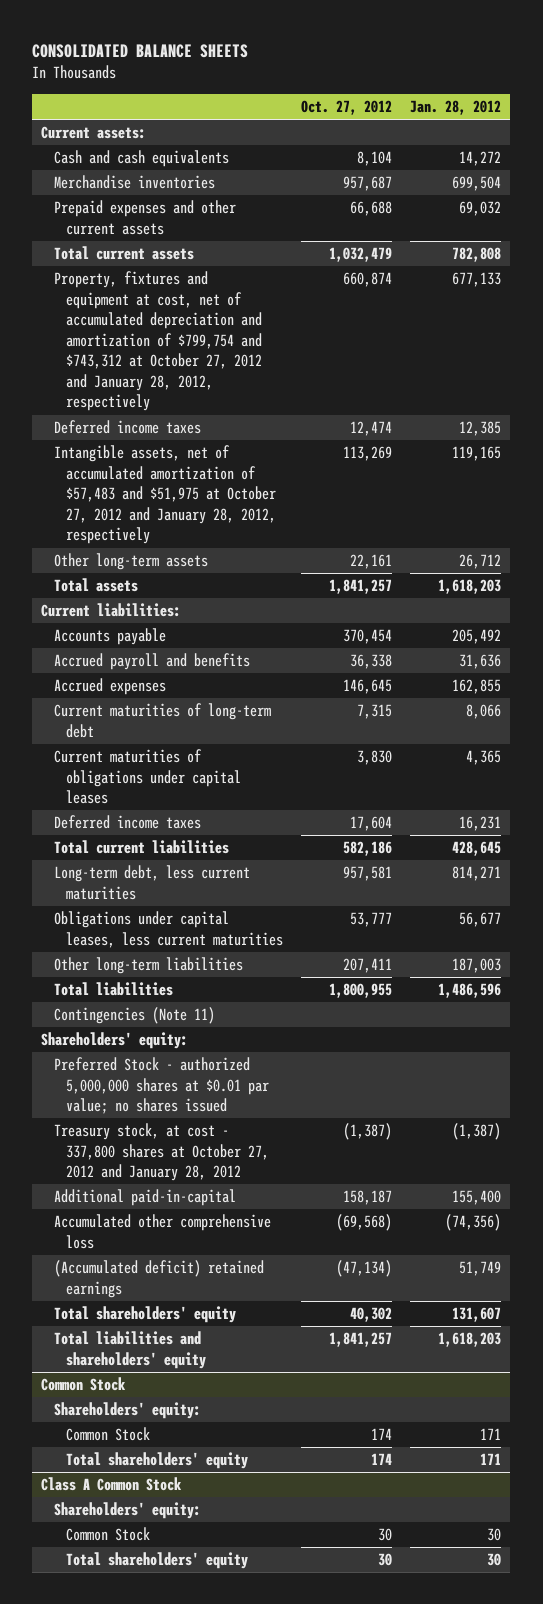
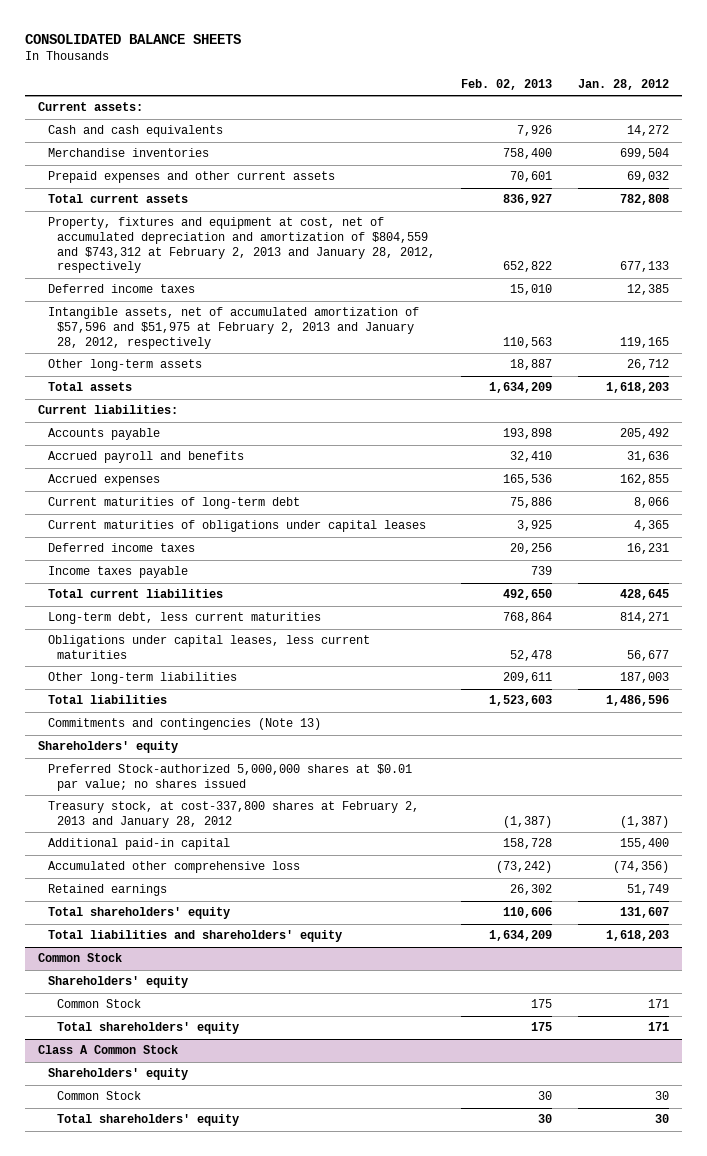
- | Oct. 27, 2012 | Jan. 28, 2012
+ | Feb. 02, 2013 | Jan. 28, 2012
- Property, fixtures and equipment at cost, net of accumulated depreciation and amortization of $799,754 and $743,312 at October 27, 2012 and January 28, 2012, respectively | 660,874 | 677,133
+ Property, fixtures and equipment at cost, net of accumulated depreciation and amortization of $804,559 and $743,312 at February 2, 2013 and January 28, 2012, respectively | 652,822 | 677,133
- Intangible assets, net of accumulated amortization of $57,483 and $51,975 at October 27, 2012 and January 28, 2012, respectively | 113,269 | 119,165
+ Intangible assets, net of accumulated amortization of $57,596 and $51,975 at February 2, 2013 and January 28, 2012, respectively | 110,563 | 119,165
+ Income taxes payable | 739 |
- Contingencies (Note 11)
- Shareholders' equity:
- Preferred Stock - authorized 5,000,000 shares at $0.01 par value; no shares issued
- Treasury stock, at cost - 337,800 shares at October 27, 2012 and January 28, 2012 | (1,387) | (1,387)
- Additional paid-in-capital | 158,187 | 155,400
+ Commitments and contingencies (Note 13)
+ Shareholders' equity
+ Preferred Stock-authorized 5,000,000 shares at $0.01 par value; no shares issued
+ Treasury stock, at cost-337,800 shares at February 2, 2013 and January 28, 2012 | (1,387) | (1,387)
+ Additional paid-in capital | 158,728 | 155,400
- (Accumulated deficit) retained earnings | (47,134) | 51,749
+ Retained earnings | 26,302 | 51,749
@ Common Stock
- Shareholders' equity:
+ Shareholders' equity
@ Class A Common Stock
- Shareholders' equity:
+ Shareholders' equity

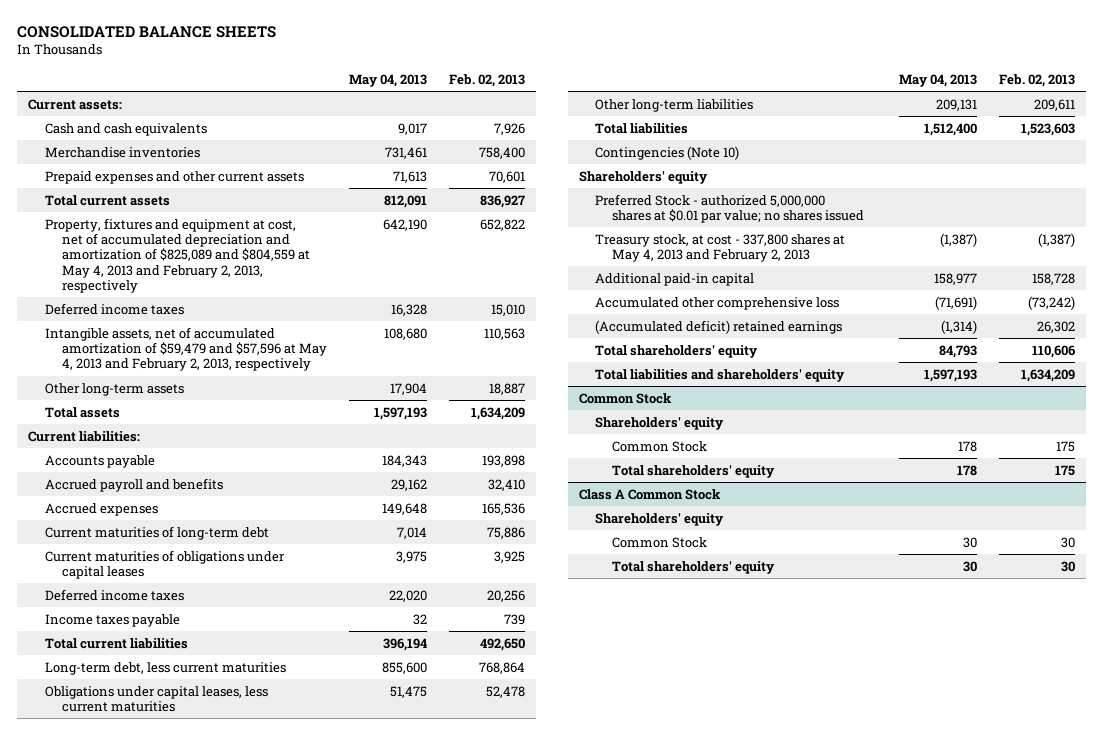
- | Feb. 02, 2013 | Jan. 28, 2012
+ | May 04, 2013 | Feb. 02, 2013
- Property, fixtures and equipment at cost, net of accumulated depreciation and amortization of $804,559 and $743,312 at February 2, 2013 and January 28, 2012, respectively | 652,822 | 677,133
+ Property, fixtures and equipment at cost, net of accumulated depreciation and amortization of $825,089 and $804,559 at May 4, 2013 and February 2, 2013, respectively | 642,190 | 652,822
- Intangible assets, net of accumulated amortization of $57,596 and $51,975 at February 2, 2013 and January 28, 2012, respectively | 110,563 | 119,165
+ Intangible assets, net of accumulated amortization of $59,479 and $57,596 at May 4, 2013 and February 2, 2013, respectively | 108,680 | 110,563
- Commitments and contingencies (Note 13)
+ Contingencies (Note 10)
- Preferred Stock-authorized 5,000,000 shares at $0.01 par value; no shares issued
- Treasury stock, at cost-337,800 shares at February 2, 2013 and January 28, 2012 | (1,387) | (1,387)
+ Preferred Stock - authorized 5,000,000 shares at $0.01 par value; no shares issued
+ Treasury stock, at cost - 337,800 shares at May 4, 2013 and February 2, 2013 | (1,387) | (1,387)
- Retained earnings | 26,302 | 51,749
+ (Accumulated deficit) retained earnings | (1,314) | 26,302

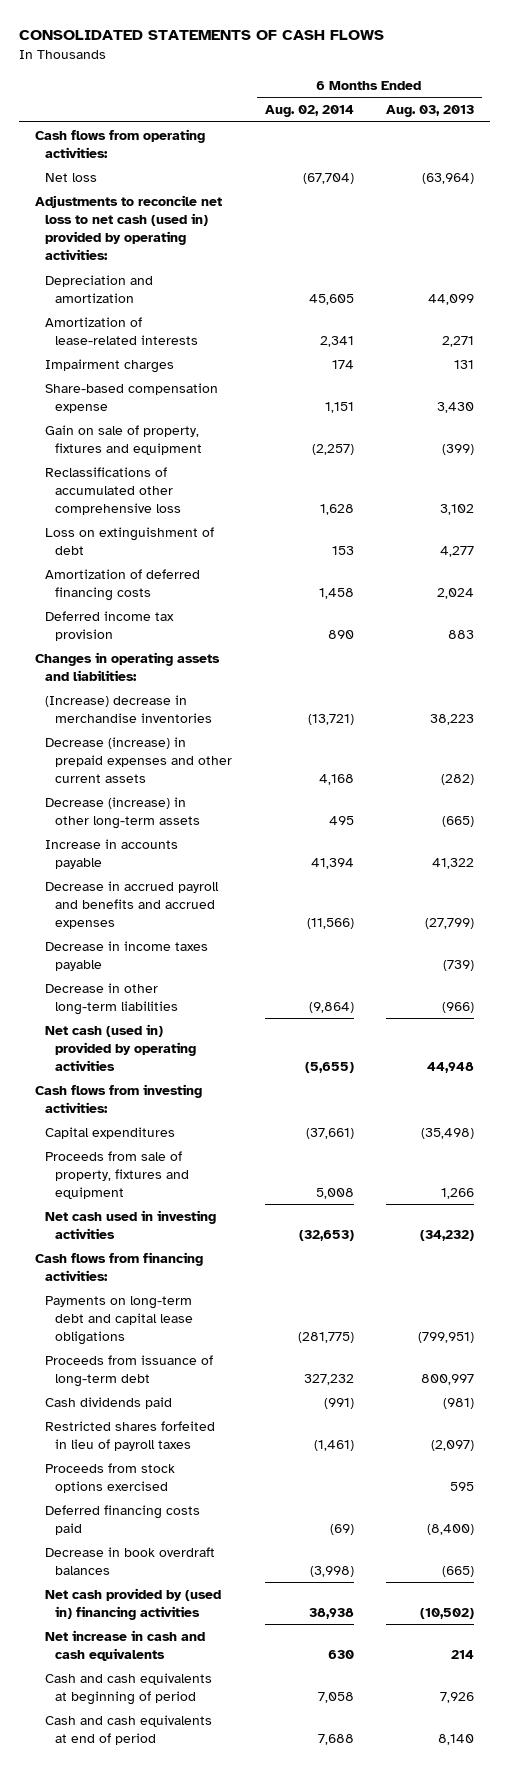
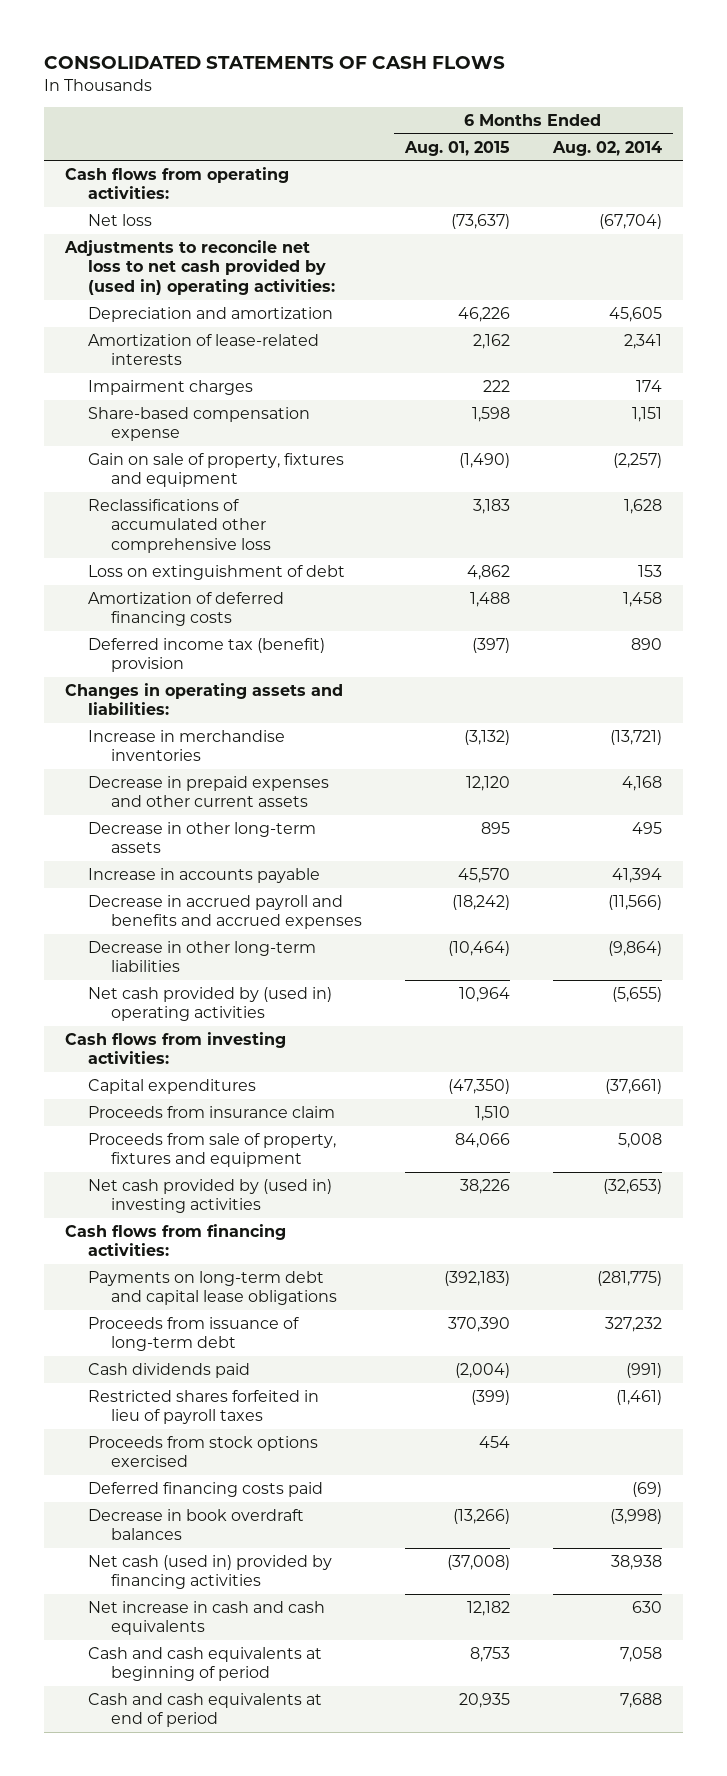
- | 6 Months Ended Aug. 02, 2014 | 6 Months Ended Aug. 03, 2013
+ | 6 Months Ended Aug. 01, 2015 | 6 Months Ended Aug. 02, 2014
- Adjustments to reconcile net loss to net cash (used in) provided by operating activities:
+ Adjustments to reconcile net loss to net cash provided by (used in) operating activities:
- Deferred income tax provision | 890 | 883
+ Deferred income tax (benefit) provision | (397) | 890
- (Increase) decrease in merchandise inventories | (13,721) | 38,223
- Decrease (increase) in prepaid expenses and other current assets | 4,168 | (282)
- Decrease (increase) in other long-term assets | 495 | (665)
+ Increase in merchandise inventories | (3,132) | (13,721)
+ Decrease in prepaid expenses and other current assets | 12,120 | 4,168
+ Decrease in other long-term assets | 895 | 495
- Decrease in income taxes payable | | (739)
- Net cash (used in) provided by operating activities | (5,655) | 44,948
+ Net cash provided by (used in) operating activities | 10,964 | (5,655)
+ Proceeds from insurance claim | 1,510 |
- Net cash used in investing activities | (32,653) | (34,232)
+ Net cash provided by (used in) investing activities | 38,226 | (32,653)
- Net cash provided by (used in) financing activities | 38,938 | (10,502)
+ Net cash (used in) provided by financing activities | (37,008) | 38,938

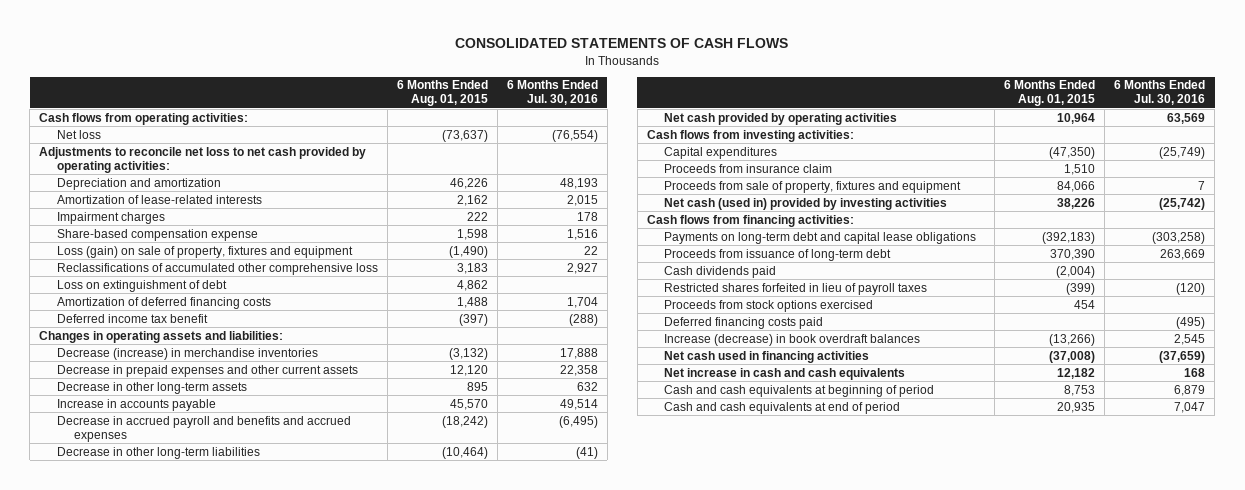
- | 6 Months Ended Aug. 01, 2015 | 6 Months Ended Aug. 02, 2014
+ | 6 Months Ended Aug. 01, 2015 | 6 Months Ended Jul. 30, 2016
- Adjustments to reconcile net loss to net cash provided by (used in) operating activities:
+ Adjustments to reconcile net loss to net cash provided by operating activities:
- Gain on sale of property, fixtures and equipment | (1,490) | (2,257)
+ Loss (gain) on sale of property, fixtures and equipment | (1,490) | 22
- Deferred income tax (benefit) provision | (397) | 890
+ Deferred income tax benefit | (397) | (288)
- Increase in merchandise inventories | (3,132) | (13,721)
+ Decrease (increase) in merchandise inventories | (3,132) | 17,888
- Net cash provided by (used in) operating activities | 10,964 | (5,655)
+ Net cash provided by operating activities | 10,964 | 63,569
- Net cash provided by (used in) investing activities | 38,226 | (32,653)
+ Net cash (used in) provided by investing activities | 38,226 | (25,742)
- Decrease in book overdraft balances | (13,266) | (3,998)
- Net cash (used in) provided by financing activities | (37,008) | 38,938
+ Increase (decrease) in book overdraft balances | (13,266) | 2,545
+ Net cash used in financing activities | (37,008) | (37,659)

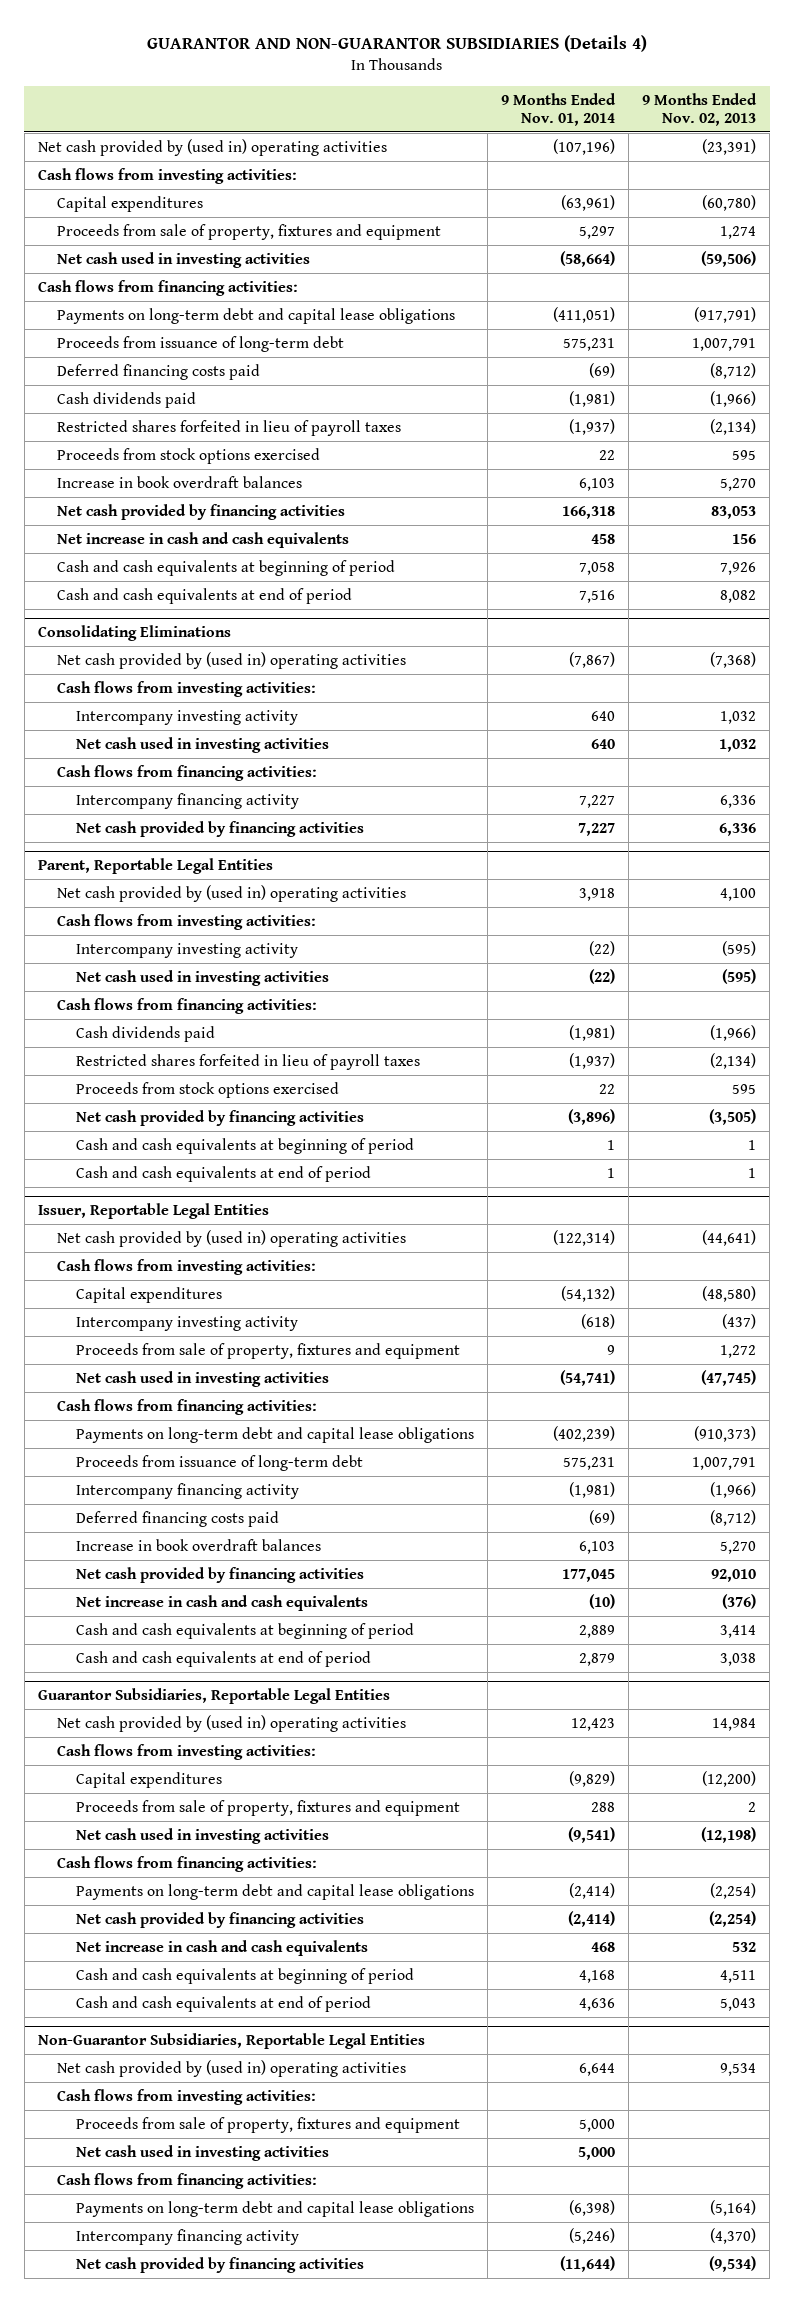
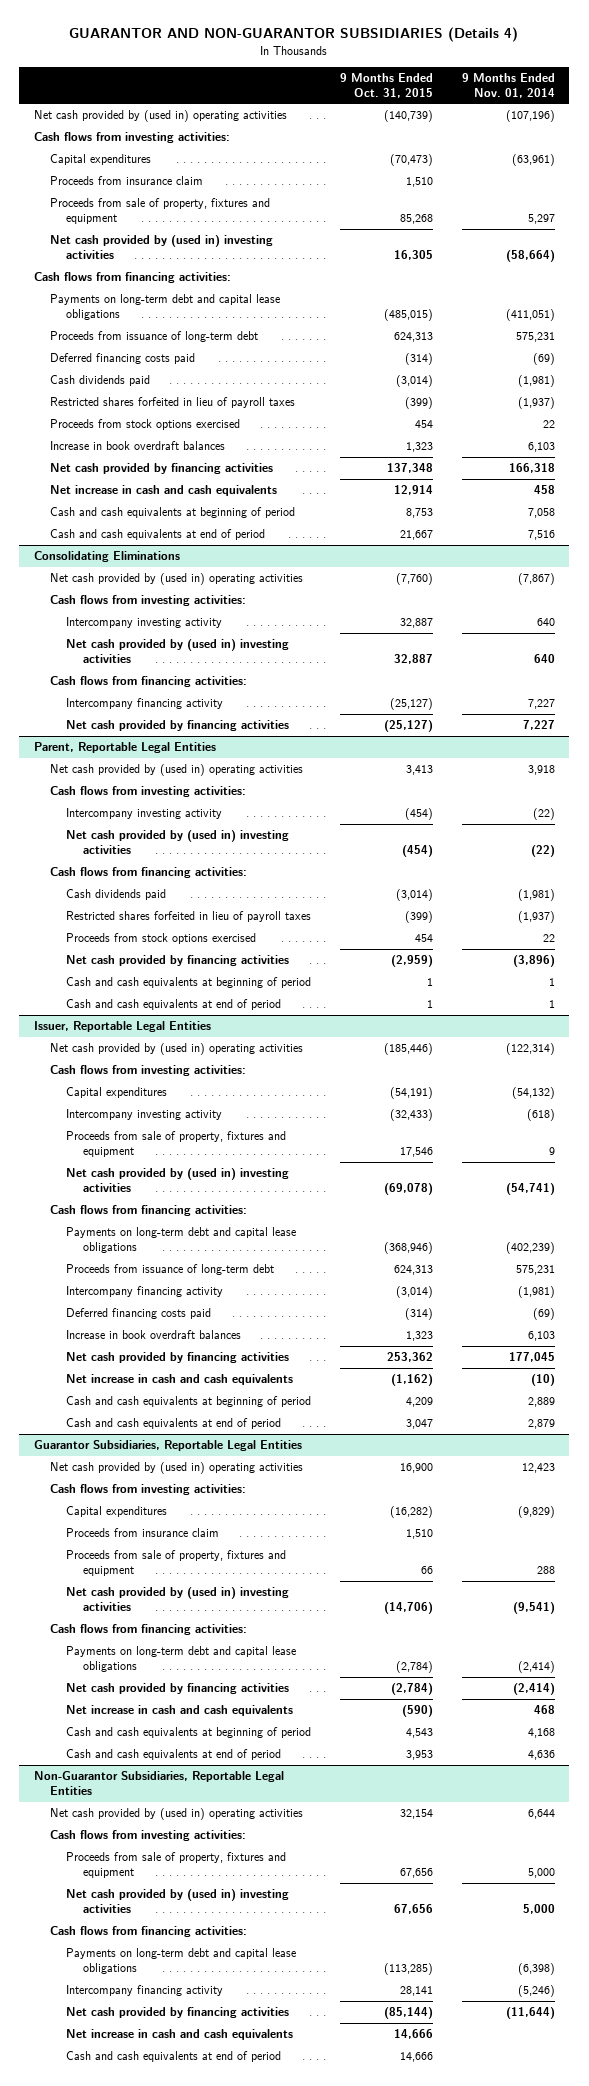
- | 9 Months Ended Nov. 01, 2014 | 9 Months Ended Nov. 02, 2013
+ | 9 Months Ended Oct. 31, 2015 | 9 Months Ended Nov. 01, 2014
+ Proceeds from insurance claim | 1,510 |
- Net cash used in investing activities | (58,664) | (59,506)
+ Net cash provided by (used in) investing activities | 16,305 | (58,664)
@ Consolidating Eliminations
- Net cash used in investing activities | 640 | 1,032
+ Net cash provided by (used in) investing activities | 32,887 | 640
@ Parent, Reportable Legal Entities
- Net cash used in investing activities | (22) | (595)
+ Net cash provided by (used in) investing activities | (454) | (22)
@ Issuer, Reportable Legal Entities
- Net cash used in investing activities | (54,741) | (47,745)
+ Net cash provided by (used in) investing activities | (69,078) | (54,741)
@ Guarantor Subsidiaries, Reportable Legal Entities
+ Proceeds from insurance claim | 1,510 |
- Net cash used in investing activities | (9,541) | (12,198)
+ Net cash provided by (used in) investing activities | (14,706) | (9,541)
@ Non-Guarantor Subsidiaries, Reportable Legal Entities
- Net cash used in investing activities | 5,000 |
+ Net cash provided by (used in) investing activities | 67,656 | 5,000
+ Net increase in cash and cash equivalents | 14,666 |
+ Cash and cash equivalents at end of period | 14,666 |

